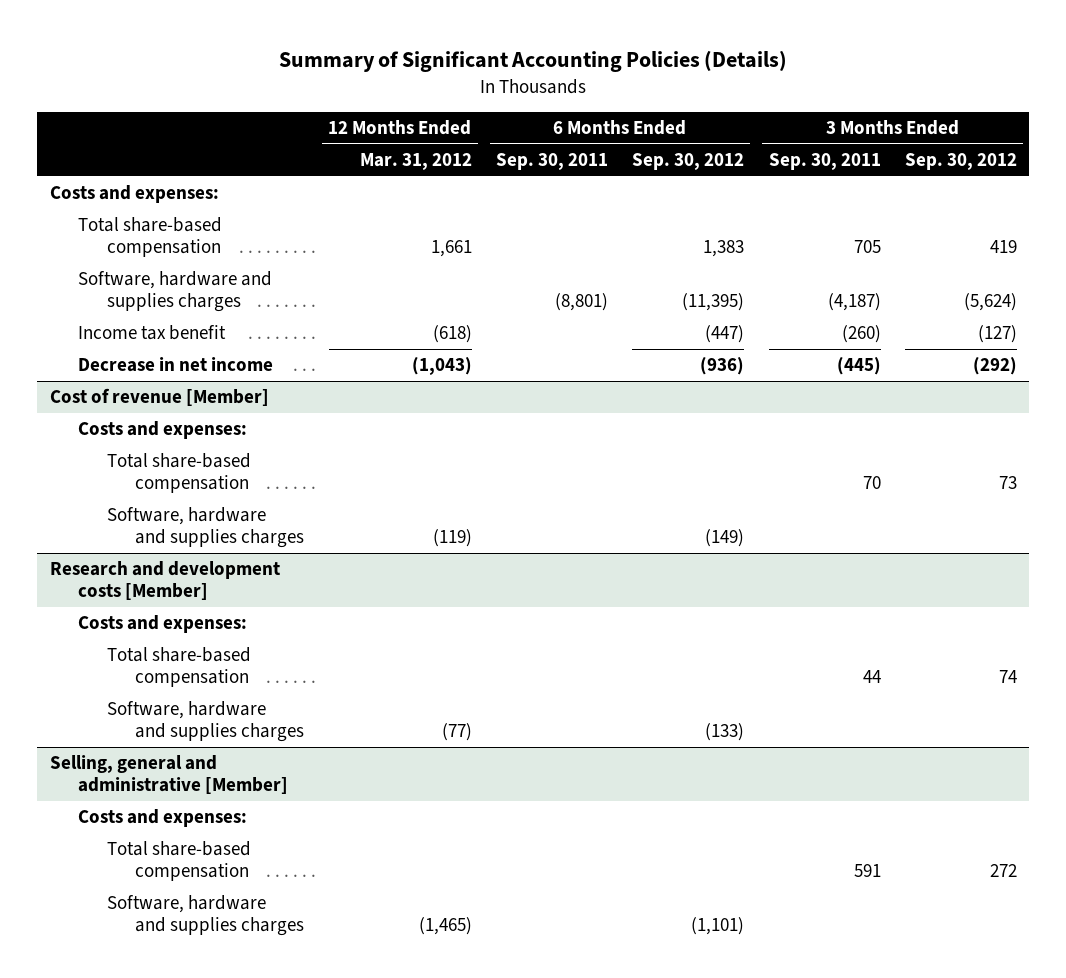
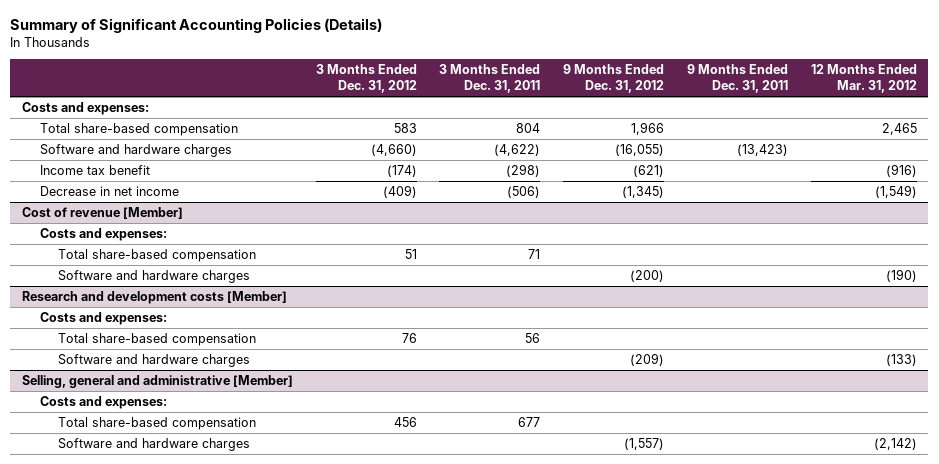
- | 12 Months Ended Mar. 31, 2012 | 6 Months Ended Sep. 30, 2011 | 6 Months Ended Sep. 30, 2012 | 3 Months Ended Sep. 30, 2011 | 3 Months Ended Sep. 30, 2012
+ | 3 Months Ended Dec. 31, 2012 | 3 Months Ended Dec. 31, 2011 | 9 Months Ended Dec. 31, 2012 | 9 Months Ended Dec. 31, 2011 | 12 Months Ended Mar. 31, 2012
- Total share-based compensation | 1,661 | | 1,383 | 705 | 419
- Software, hardware and supplies charges | | (8,801) | (11,395) | (4,187) | (5,624)
- Income tax benefit | (618) | | (447) | (260) | (127)
- Decrease in net income | (1,043) | | (936) | (445) | (292)
+ Total share-based compensation | 583 | 804 | 1,966 | | 2,465
+ Software and hardware charges | (4,660) | (4,622) | (16,055) | (13,423) |
+ Income tax benefit | (174) | (298) | (621) | | (916)
+ Decrease in net income | (409) | (506) | (1,345) | | (1,549)
@ Cost of revenue [Member]
- Software, hardware and supplies charges | (119) | | (149) | |
+ Software and hardware charges | | | (200) | | (190)
@ Research and development costs [Member]
- Software, hardware and supplies charges | (77) | | (133) | |
+ Software and hardware charges | | | (209) | | (133)
@ Selling, general and administrative [Member]
- Software, hardware and supplies charges | (1,465) | | (1,101) | |
+ Software and hardware charges | | | (1,557) | | (2,142)

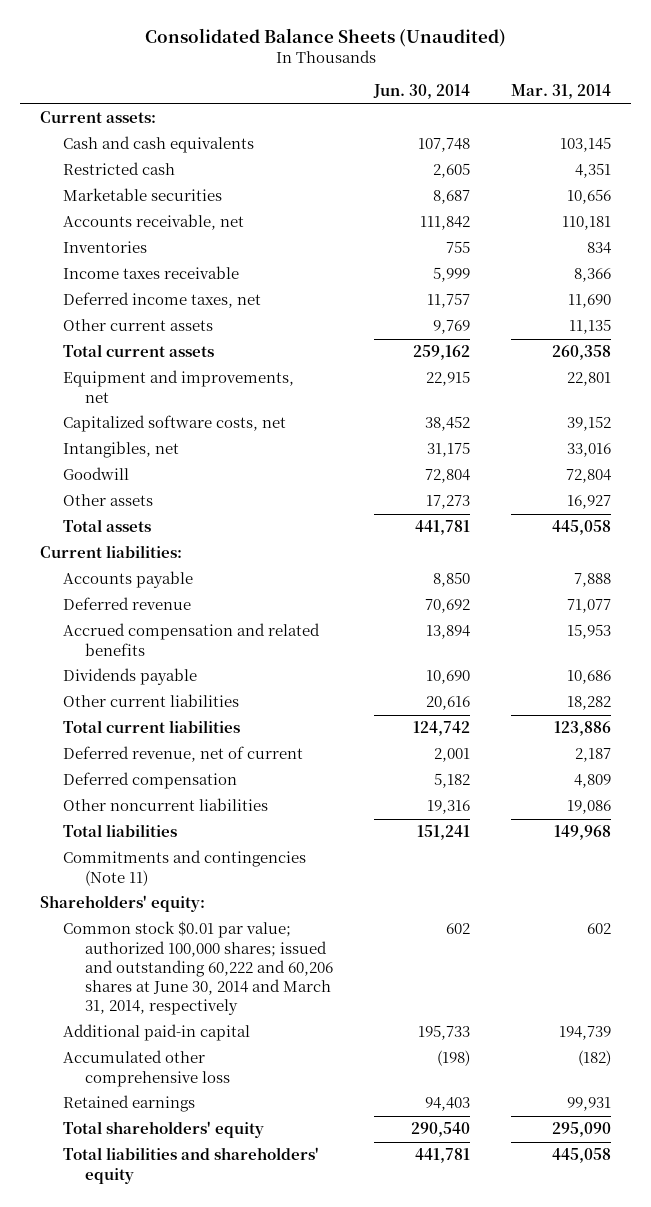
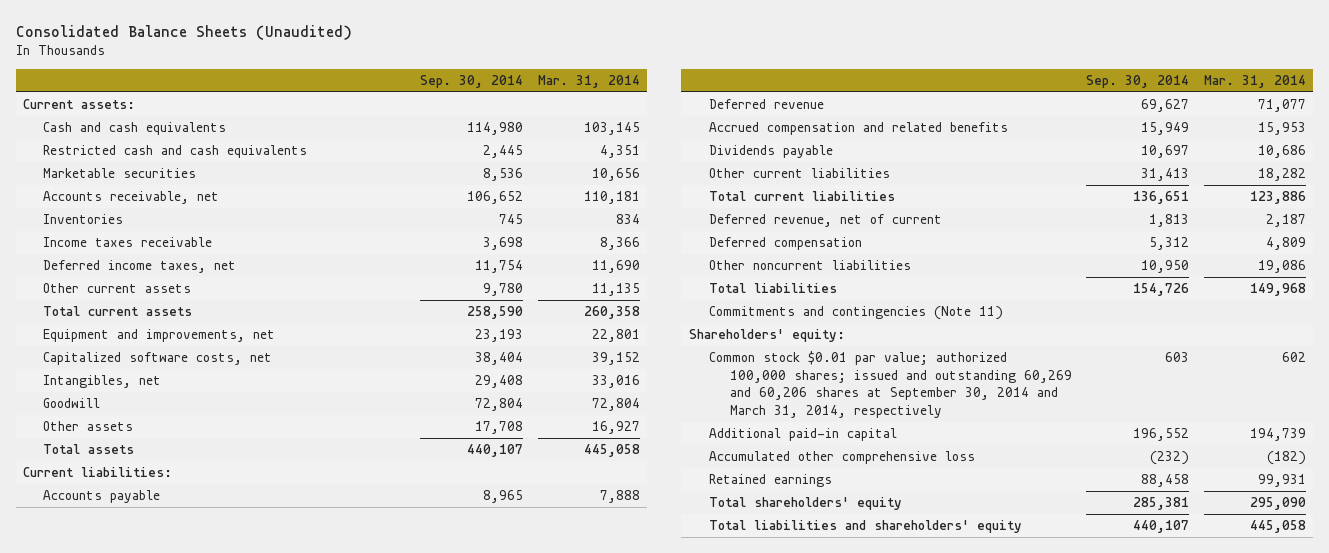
- | Jun. 30, 2014 | Mar. 31, 2014
+ | Sep. 30, 2014 | Mar. 31, 2014
- Restricted cash | 2,605 | 4,351
+ Restricted cash and cash equivalents | 2,445 | 4,351
- Common stock $0.01 par value; authorized 100,000 shares; issued and outstanding 60,222 and 60,206 shares at June 30, 2014 and March 31, 2014, respectively | 602 | 602
+ Common stock $0.01 par value; authorized 100,000 shares; issued and outstanding 60,269 and 60,206 shares at September 30, 2014 and March 31, 2014, respectively | 603 | 602

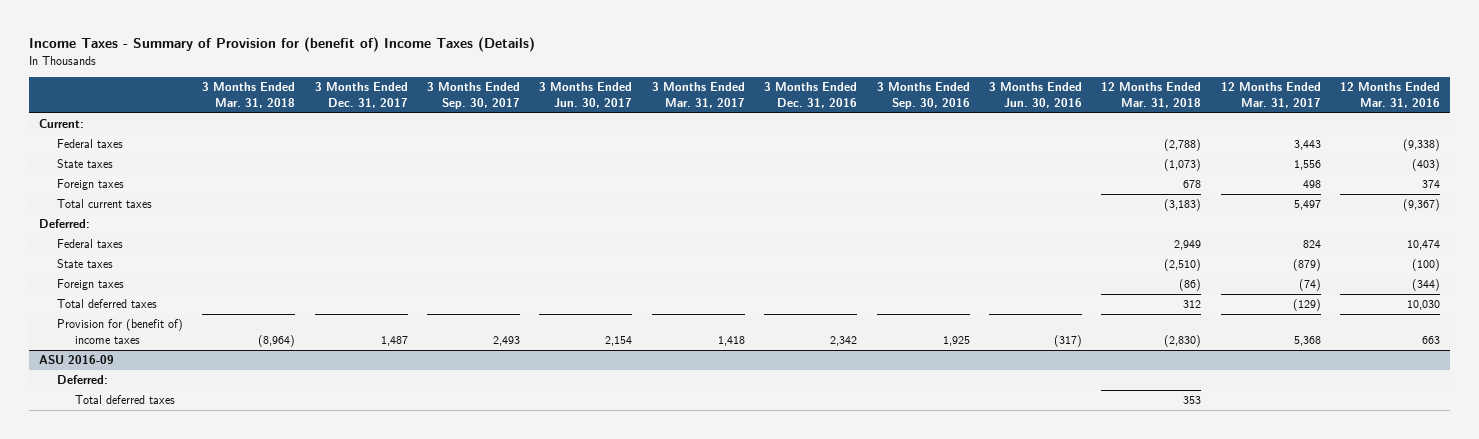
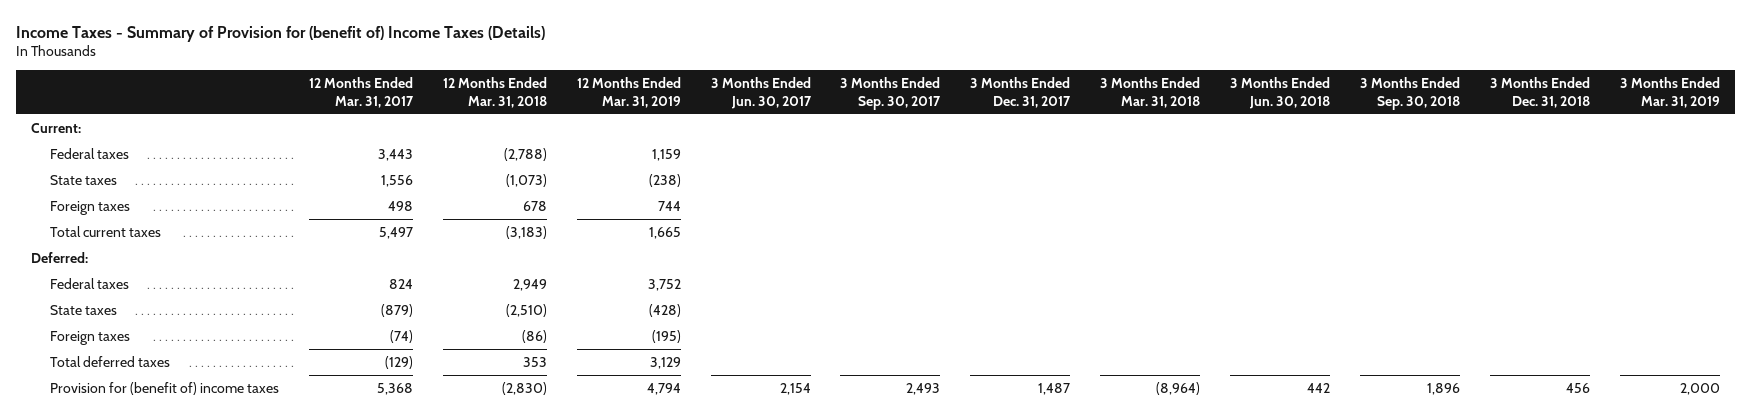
- | 3 Months Ended Mar. 31, 2018 | 3 Months Ended Dec. 31, 2017 | 3 Months Ended Sep. 30, 2017 | 3 Months Ended Jun. 30, 2017 | 3 Months Ended Mar. 31, 2017 | 3 Months Ended Dec. 31, 2016 | 3 Months Ended Sep. 30, 2016 | 3 Months Ended Jun. 30, 2016 | 12 Months Ended Mar. 31, 2018 | 12 Months Ended Mar. 31, 2017 | 12 Months Ended Mar. 31, 2016
+ | 12 Months Ended Mar. 31, 2017 | 12 Months Ended Mar. 31, 2018 | 12 Months Ended Mar. 31, 2019 | 3 Months Ended Jun. 30, 2017 | 3 Months Ended Sep. 30, 2017 | 3 Months Ended Dec. 31, 2017 | 3 Months Ended Mar. 31, 2018 | 3 Months Ended Jun. 30, 2018 | 3 Months Ended Sep. 30, 2018 | 3 Months Ended Dec. 31, 2018 | 3 Months Ended Mar. 31, 2019
- Total deferred taxes | | | | | | | | | 312 | (129) | 10,030
+ Total deferred taxes | (129) | 353 | 3,129 | | | | | | | |
- ASU 2016-09
- Deferred:
- Total deferred taxes | | | | | | | | | 353 | |

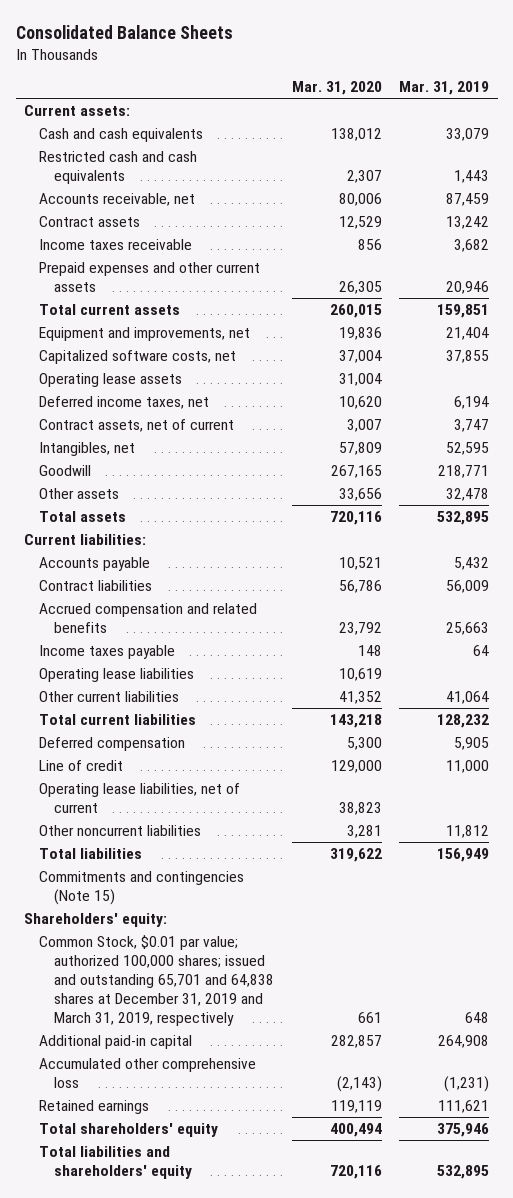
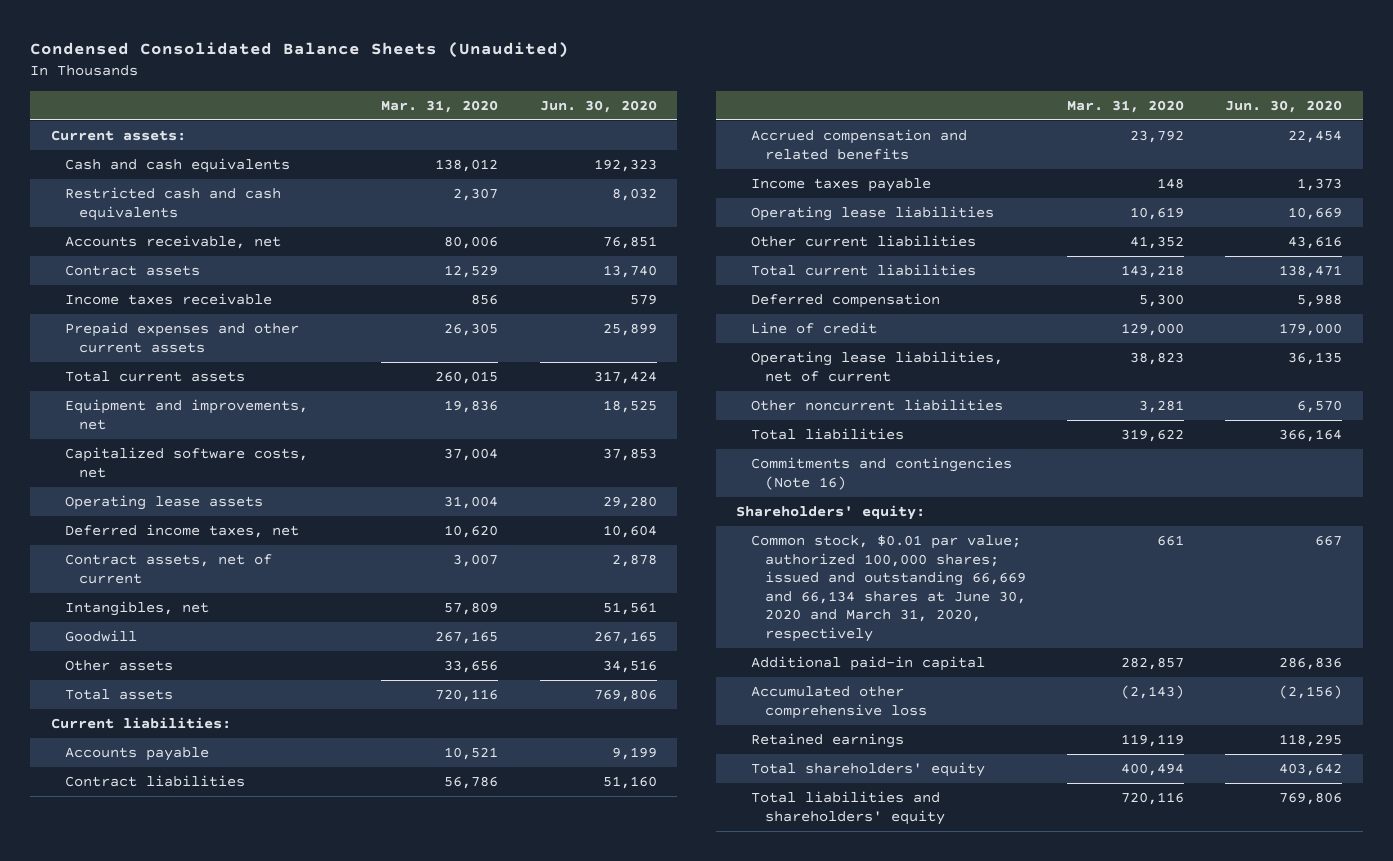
- Consolidated Balance Sheets
+ Condensed Consolidated Balance Sheets (Unaudited)
- | Mar. 31, 2020 | Mar. 31, 2019
+ | Mar. 31, 2020 | Jun. 30, 2020
- Commitments and contingencies (Note 15)
+ Commitments and contingencies (Note 16)
- Common Stock, $0.01 par value; authorized 100,000 shares; issued and outstanding 65,701 and 64,838 shares at December 31, 2019 and March 31, 2019, respectively | 661 | 648
+ Common stock, $0.01 par value; authorized 100,000 shares; issued and outstanding 66,669 and 66,134 shares at June 30, 2020 and March 31, 2020, respectively | 661 | 667

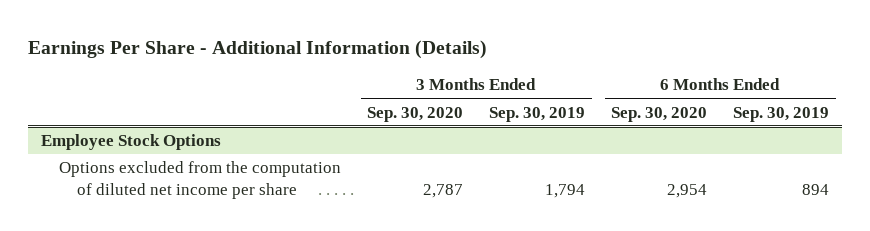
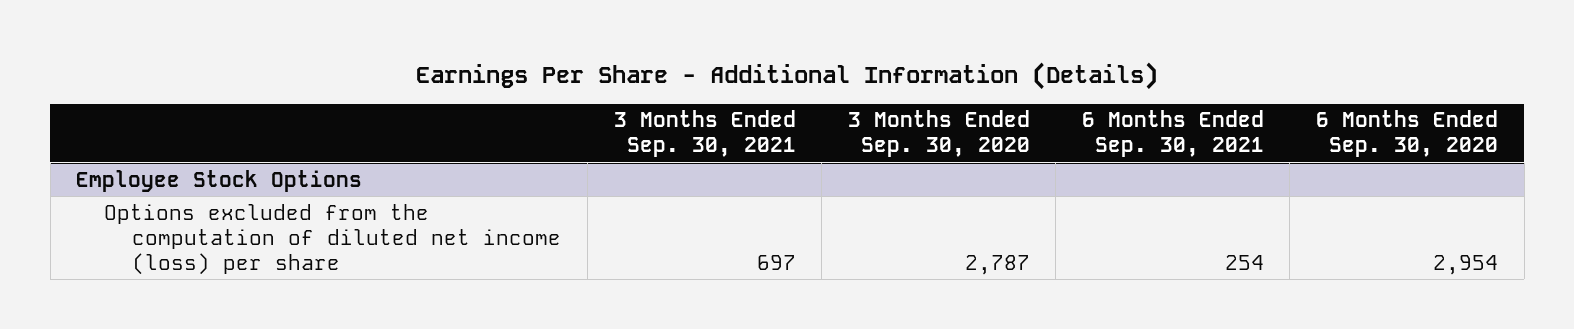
- | 3 Months Ended Sep. 30, 2020 | 3 Months Ended Sep. 30, 2019 | 6 Months Ended Sep. 30, 2020 | 6 Months Ended Sep. 30, 2019
+ | 3 Months Ended Sep. 30, 2021 | 3 Months Ended Sep. 30, 2020 | 6 Months Ended Sep. 30, 2021 | 6 Months Ended Sep. 30, 2020
@ Employee Stock Options
- Options excluded from the computation of diluted net income per share | 2,787 | 1,794 | 2,954 | 894
+ Options excluded from the computation of diluted net income (loss) per share | 697 | 2,787 | 254 | 2,954

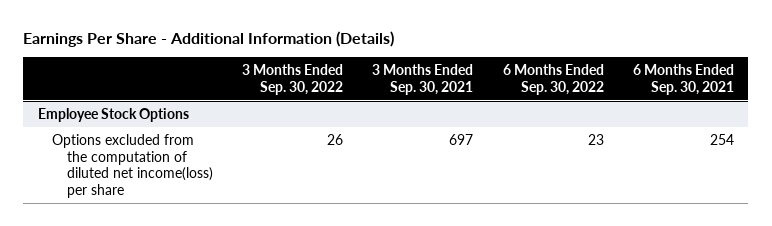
- | 3 Months Ended Sep. 30, 2021 | 3 Months Ended Sep. 30, 2020 | 6 Months Ended Sep. 30, 2021 | 6 Months Ended Sep. 30, 2020
+ | 3 Months Ended Sep. 30, 2022 | 3 Months Ended Sep. 30, 2021 | 6 Months Ended Sep. 30, 2022 | 6 Months Ended Sep. 30, 2021
@ Employee Stock Options
- Options excluded from the computation of diluted net income (loss) per share | 697 | 2,787 | 254 | 2,954
+ Options excluded from the computation of diluted net income(loss) per share | 26 | 697 | 23 | 254

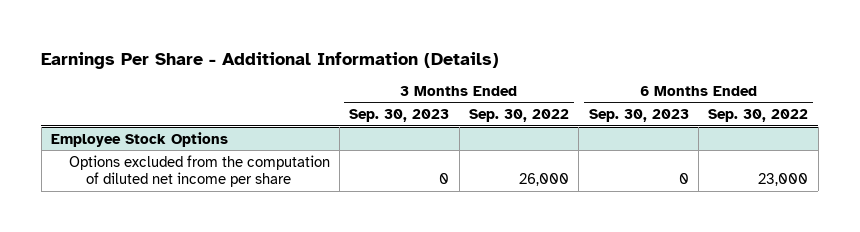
- | 3 Months Ended Sep. 30, 2022 | 3 Months Ended Sep. 30, 2021 | 6 Months Ended Sep. 30, 2022 | 6 Months Ended Sep. 30, 2021
+ | 3 Months Ended Sep. 30, 2023 | 3 Months Ended Sep. 30, 2022 | 6 Months Ended Sep. 30, 2023 | 6 Months Ended Sep. 30, 2022
@ Employee Stock Options
- Options excluded from the computation of diluted net income(loss) per share | 26 | 697 | 23 | 254
+ Options excluded from the computation of diluted net income per share | 0 | 26,000 | 0 | 23,000

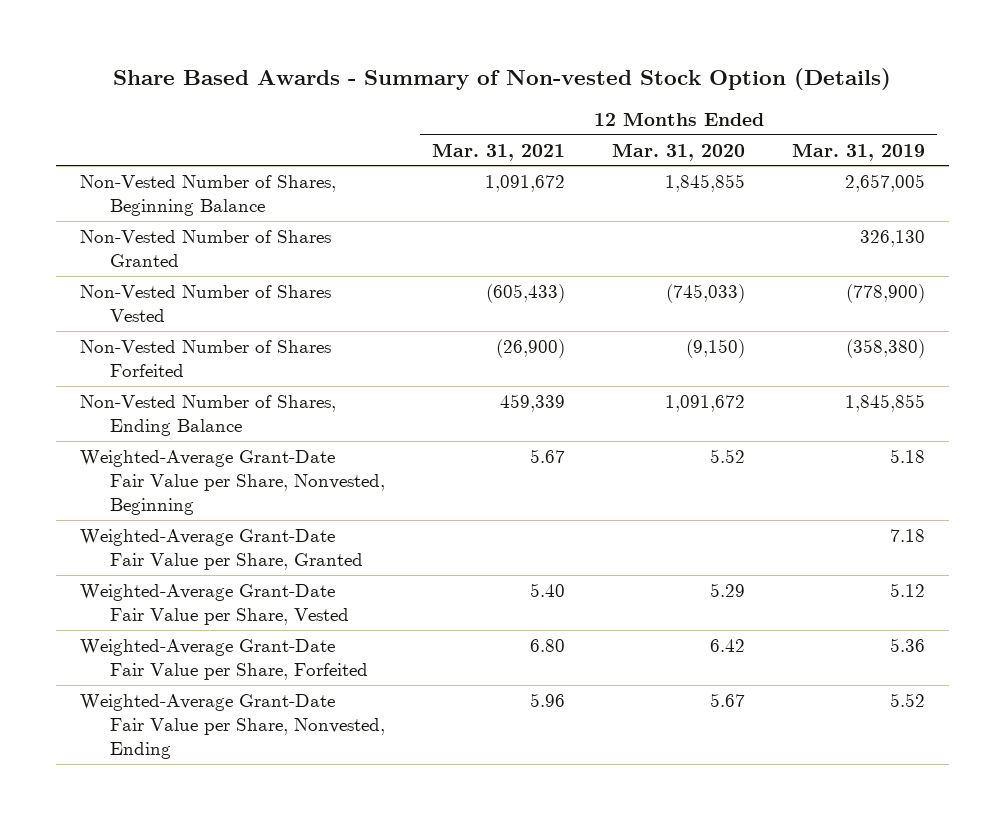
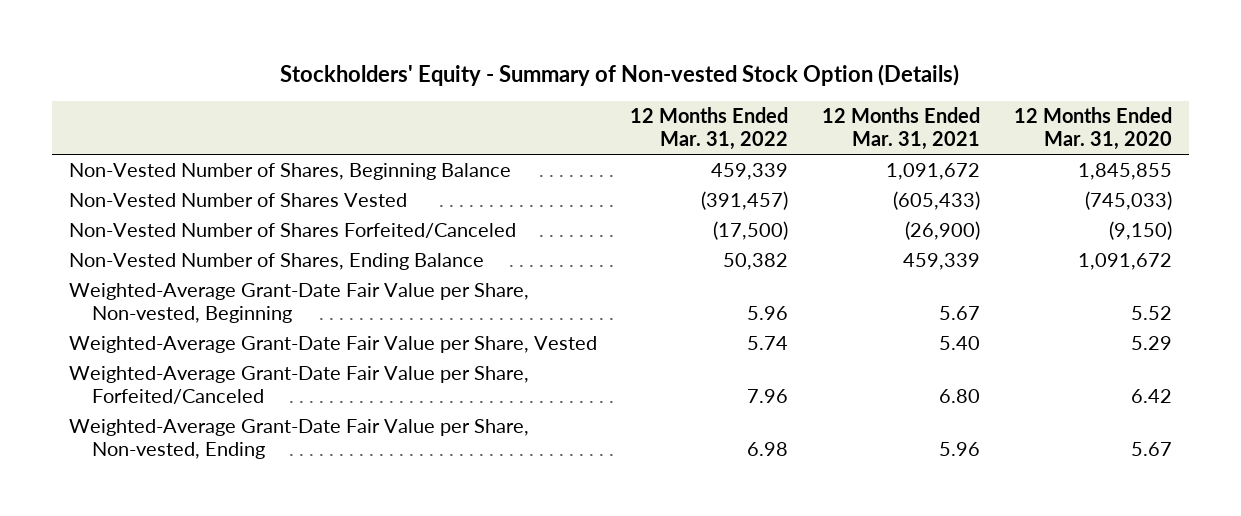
- Share Based Awards - Summary of Non-vested Stock Option (Details)
+ Stockholders' Equity - Summary of Non-vested Stock Option (Details)
- | 12 Months Ended Mar. 31, 2021 | 12 Months Ended Mar. 31, 2020 | 12 Months Ended Mar. 31, 2019
+ | 12 Months Ended Mar. 31, 2022 | 12 Months Ended Mar. 31, 2021 | 12 Months Ended Mar. 31, 2020
- Non-Vested Number of Shares Granted | | | 326,130
- Non-Vested Number of Shares Forfeited | (26,900) | (9,150) | (358,380)
+ Non-Vested Number of Shares Forfeited/Canceled | (17,500) | (26,900) | (9,150)
- Weighted-Average Grant-Date Fair Value per Share, Nonvested, Beginning | 5.67 | 5.52 | 5.18
- Weighted-Average Grant-Date Fair Value per Share, Granted | | | 7.18
+ Weighted-Average Grant-Date Fair Value per Share, Non-vested, Beginning | 5.96 | 5.67 | 5.52
- Weighted-Average Grant-Date Fair Value per Share, Forfeited | 6.80 | 6.42 | 5.36
- Weighted-Average Grant-Date Fair Value per Share, Nonvested, Ending | 5.96 | 5.67 | 5.52
+ Weighted-Average Grant-Date Fair Value per Share, Forfeited/Canceled | 7.96 | 6.80 | 6.42
+ Weighted-Average Grant-Date Fair Value per Share, Non-vested, Ending | 6.98 | 5.96 | 5.67

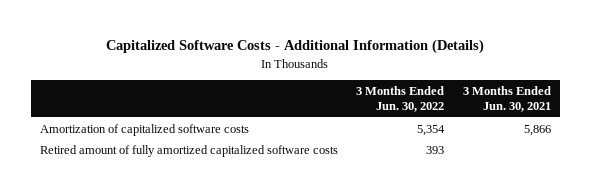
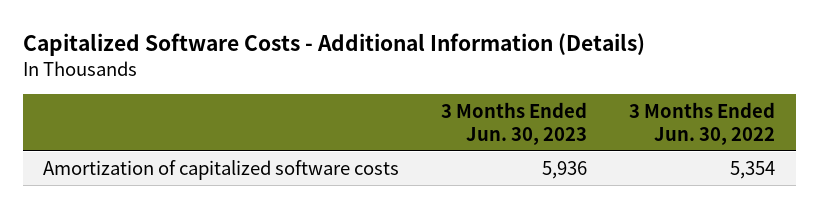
- | 3 Months Ended Jun. 30, 2022 | 3 Months Ended Jun. 30, 2021
+ | 3 Months Ended Jun. 30, 2023 | 3 Months Ended Jun. 30, 2022
- Retired amount of fully amortized capitalized software costs | 393 |

